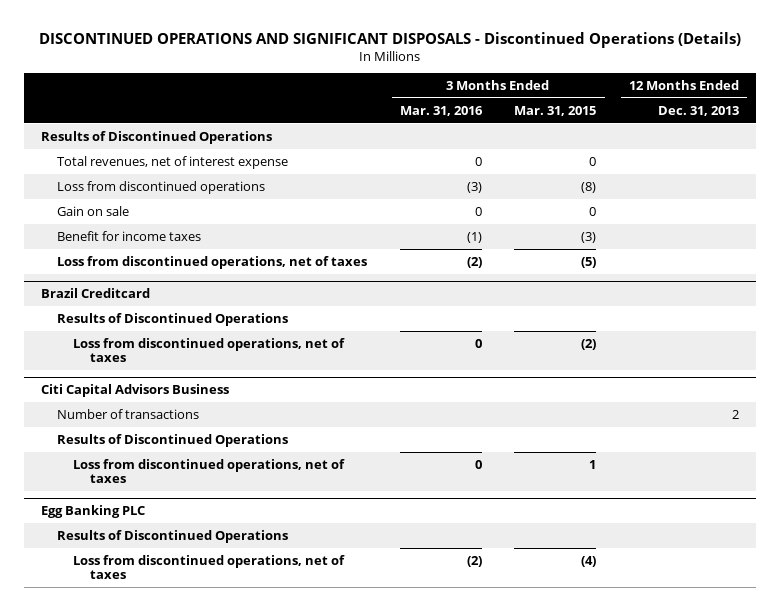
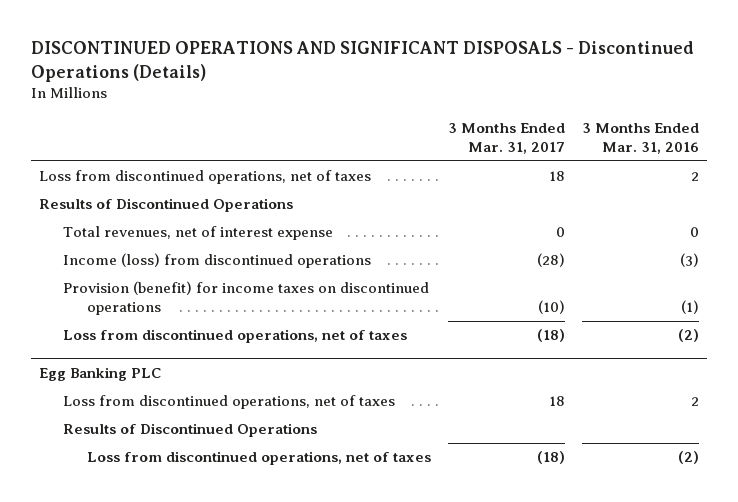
- | 3 Months Ended Mar. 31, 2016 | 3 Months Ended Mar. 31, 2015 | 12 Months Ended Dec. 31, 2013
+ | 3 Months Ended Mar. 31, 2017 | 3 Months Ended Mar. 31, 2016
+ Loss from discontinued operations, net of taxes | 18 | 2
- Loss from discontinued operations | (3) | (8) |
- Gain on sale | 0 | 0 |
- Benefit for income taxes | (1) | (3) |
+ Income (loss) from discontinued operations | (28) | (3)
+ Provision (benefit) for income taxes on discontinued operations | (10) | (1)
- Brazil Creditcard
- Results of Discontinued Operations
- Loss from discontinued operations, net of taxes | 0 | (2) |
- Citi Capital Advisors Business
- Number of transactions | | | 2
- Results of Discontinued Operations
- Loss from discontinued operations, net of taxes | 0 | 1 |
@ Egg Banking PLC
+ Loss from discontinued operations, net of taxes | 18 | 2

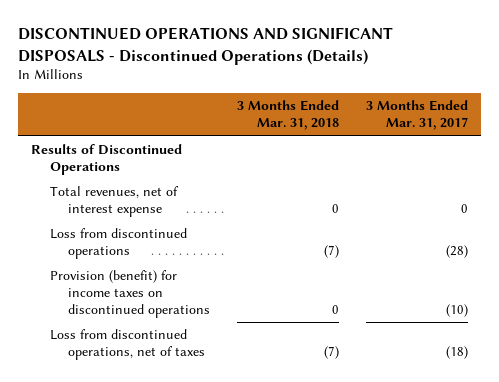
- | 3 Months Ended Mar. 31, 2017 | 3 Months Ended Mar. 31, 2016
+ | 3 Months Ended Mar. 31, 2018 | 3 Months Ended Mar. 31, 2017
- Loss from discontinued operations, net of taxes | 18 | 2
- Income (loss) from discontinued operations | (28) | (3)
+ Loss from discontinued operations | (7) | (28)
- Egg Banking PLC
- Loss from discontinued operations, net of taxes | 18 | 2
- Results of Discontinued Operations
- Loss from discontinued operations, net of taxes | (18) | (2)

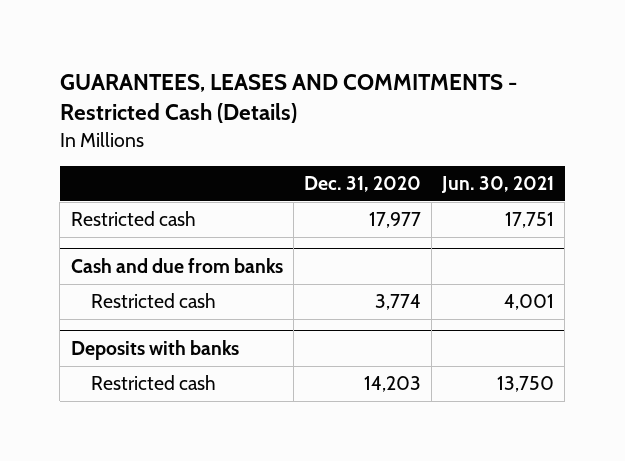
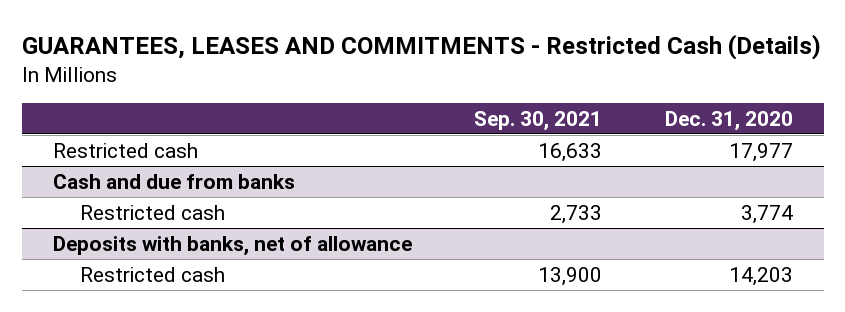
- | Dec. 31, 2020 | Jun. 30, 2021
+ | Sep. 30, 2021 | Dec. 31, 2020
- Deposits with banks
+ Deposits with banks, net of allowance

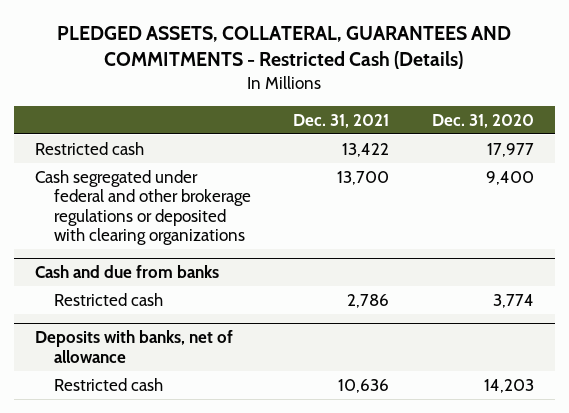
- GUARANTEES, LEASES AND COMMITMENTS - Restricted Cash (Details)
+ PLEDGED ASSETS, COLLATERAL, GUARANTEES AND COMMITMENTS - Restricted Cash (Details)
- | Sep. 30, 2021 | Dec. 31, 2020
+ | Dec. 31, 2021 | Dec. 31, 2020
+ Cash segregated under federal and other brokerage regulations or deposited with clearing organizations | 13,700 | 9,400

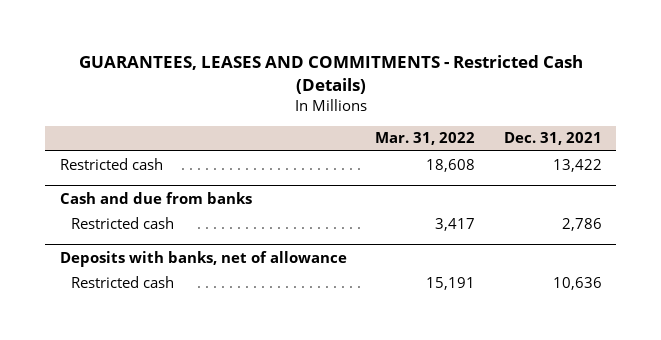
- PLEDGED ASSETS, COLLATERAL, GUARANTEES AND COMMITMENTS - Restricted Cash (Details)
+ GUARANTEES, LEASES AND COMMITMENTS - Restricted Cash (Details)
- | Dec. 31, 2021 | Dec. 31, 2020
+ | Mar. 31, 2022 | Dec. 31, 2021
- Cash segregated under federal and other brokerage regulations or deposited with clearing organizations | 13,700 | 9,400

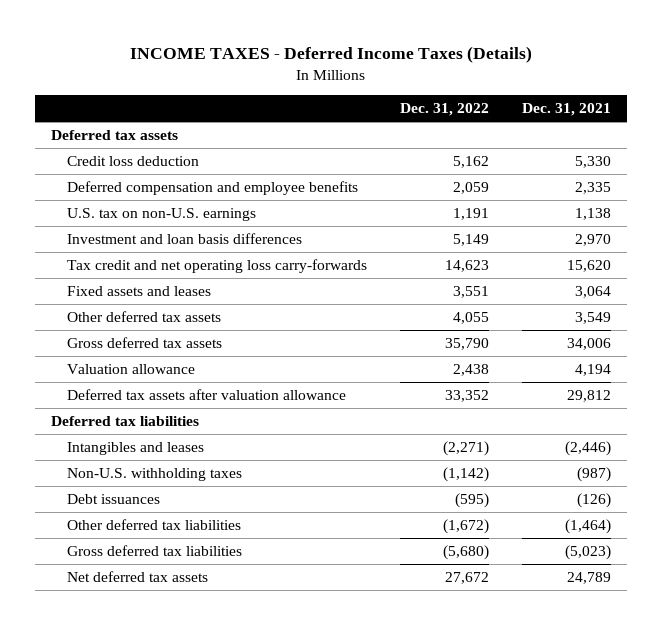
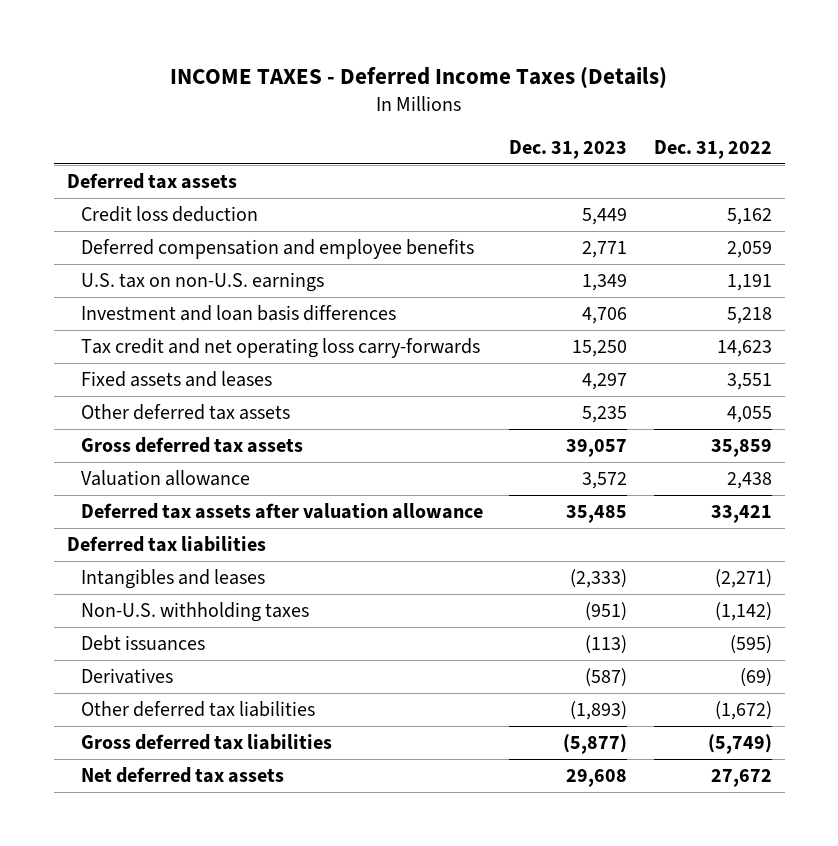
- | Dec. 31, 2022 | Dec. 31, 2021
+ | Dec. 31, 2023 | Dec. 31, 2022
- Investment and loan basis differences | 5,149 | 2,970
+ Investment and loan basis differences | 4,706 | 5,218
- Gross deferred tax assets | 35,790 | 34,006
+ Gross deferred tax assets | 39,057 | 35,859
- Deferred tax assets after valuation allowance | 33,352 | 29,812
+ Deferred tax assets after valuation allowance | 35,485 | 33,421
+ Derivatives | (587) | (69)
- Gross deferred tax liabilities | (5,680) | (5,023)
+ Gross deferred tax liabilities | (5,877) | (5,749)

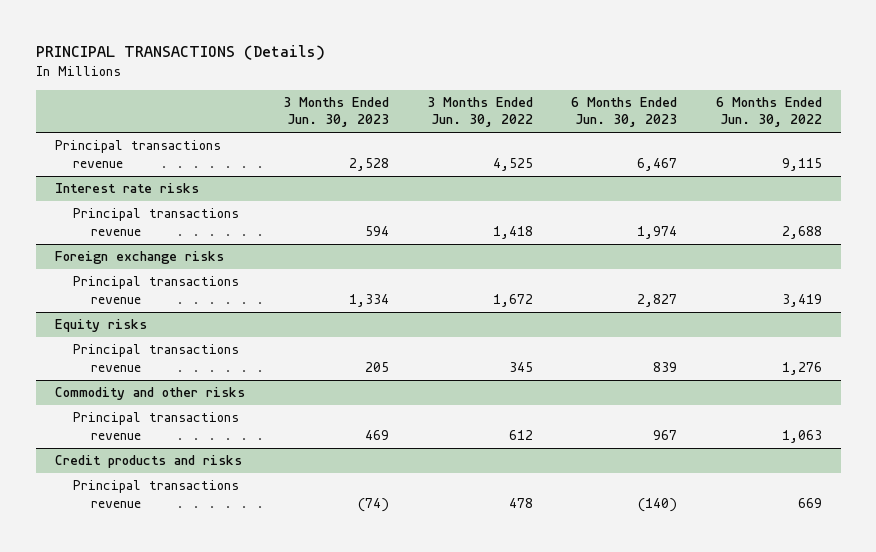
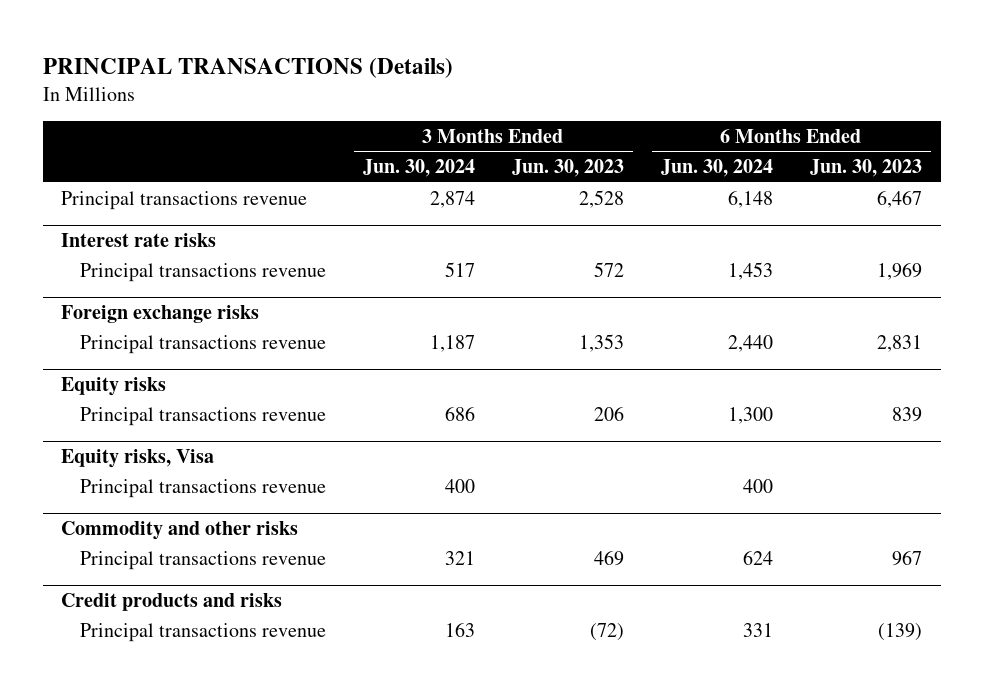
- | 3 Months Ended Jun. 30, 2023 | 3 Months Ended Jun. 30, 2022 | 6 Months Ended Jun. 30, 2023 | 6 Months Ended Jun. 30, 2022
+ | 3 Months Ended Jun. 30, 2024 | 3 Months Ended Jun. 30, 2023 | 6 Months Ended Jun. 30, 2024 | 6 Months Ended Jun. 30, 2023
@ Interest rate risks
- Principal transactions revenue | 594 | 1,418 | 1,974 | 2,688
+ Principal transactions revenue | 517 | 572 | 1,453 | 1,969
@ Foreign exchange risks
- Principal transactions revenue | 1,334 | 1,672 | 2,827 | 3,419
+ Principal transactions revenue | 1,187 | 1,353 | 2,440 | 2,831
@ Equity risks
- Principal transactions revenue | 205 | 345 | 839 | 1,276
+ Principal transactions revenue | 686 | 206 | 1,300 | 839
+ Equity risks, Visa
+ Principal transactions revenue | 400 | | 400 |
@ Credit products and risks
- Principal transactions revenue | (74) | 478 | (140) | 669
+ Principal transactions revenue | 163 | (72) | 331 | (139)

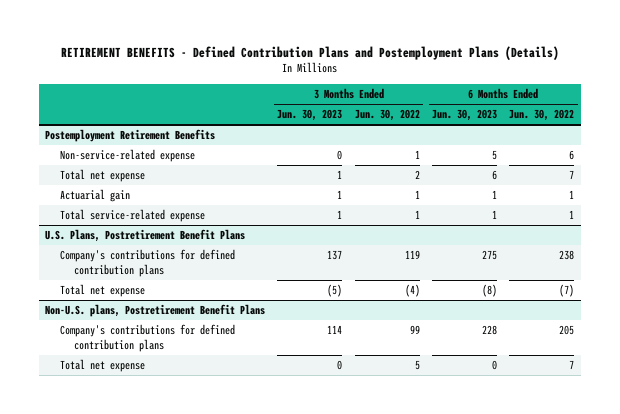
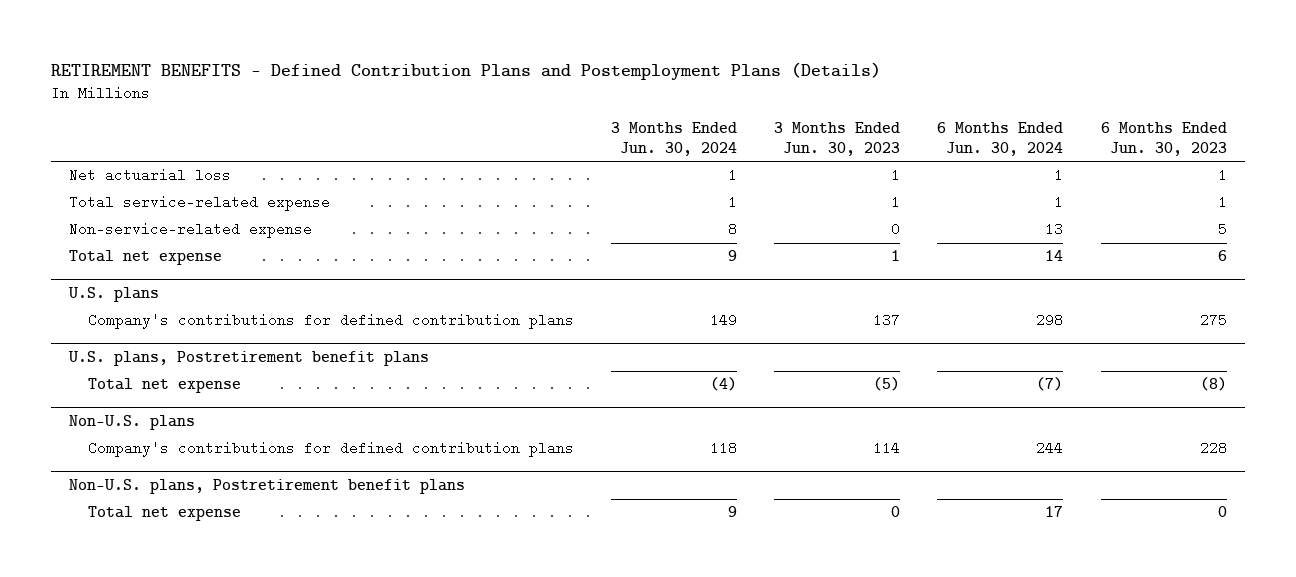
- | 3 Months Ended Jun. 30, 2023 | 3 Months Ended Jun. 30, 2022 | 6 Months Ended Jun. 30, 2023 | 6 Months Ended Jun. 30, 2022
+ | 3 Months Ended Jun. 30, 2024 | 3 Months Ended Jun. 30, 2023 | 6 Months Ended Jun. 30, 2024 | 6 Months Ended Jun. 30, 2023
- Postemployment Retirement Benefits
+ Net actuarial loss | 1 | 1 | 1 | 1
+ Total service-related expense | 1 | 1 | 1 | 1
- Actuarial gain | 1 | 1 | 1 | 1
- Total service-related expense | 1 | 1 | 1 | 1
- U.S. Plans, Postretirement Benefit Plans
+ U.S. plans
+ U.S. plans, Postretirement benefit plans
- Non-U.S. plans, Postretirement Benefit Plans
+ Non-U.S. plans
+ Non-U.S. plans, Postretirement benefit plans

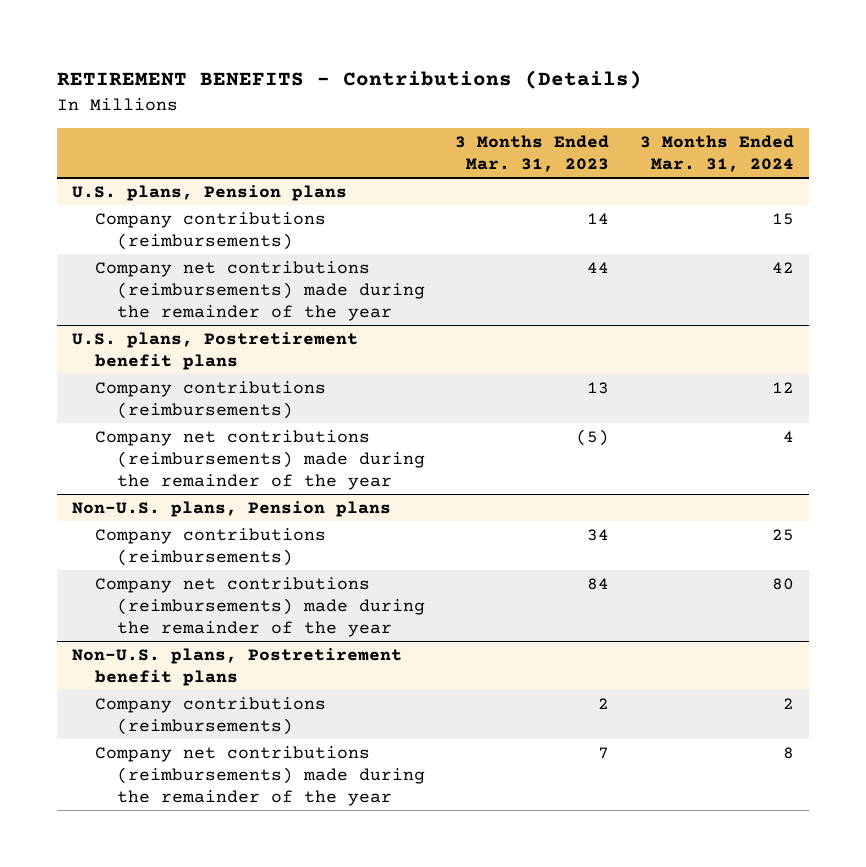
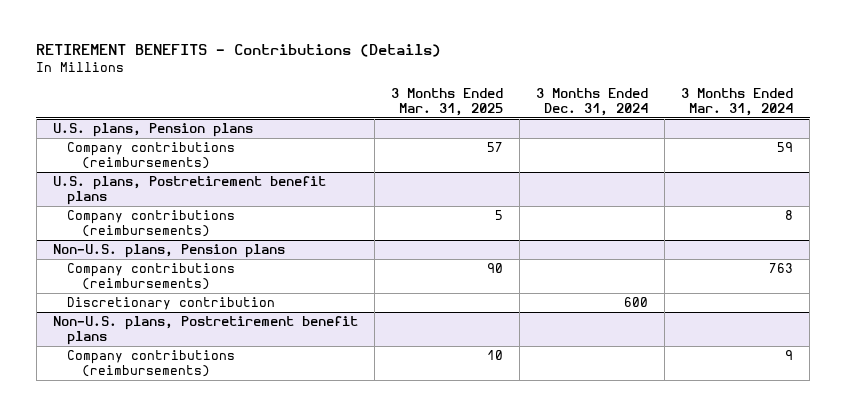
- | 3 Months Ended Mar. 31, 2023 | 3 Months Ended Mar. 31, 2024
+ | 3 Months Ended Mar. 31, 2025 | 3 Months Ended Dec. 31, 2024 | 3 Months Ended Mar. 31, 2024
@ U.S. plans, Pension plans
- Company contributions (reimbursements) | 14 | 15
- Company net contributions (reimbursements) made during the remainder of the year | 44 | 42
+ Company contributions (reimbursements) | 57 | | 59
@ U.S. plans, Postretirement benefit plans
- Company contributions (reimbursements) | 13 | 12
- Company net contributions (reimbursements) made during the remainder of the year | (5) | 4
+ Company contributions (reimbursements) | 5 | | 8
@ Non-U.S. plans, Pension plans
- Company contributions (reimbursements) | 34 | 25
- Company net contributions (reimbursements) made during the remainder of the year | 84 | 80
+ Company contributions (reimbursements) | 90 | | 763
+ Discretionary contribution | | 600 |
@ Non-U.S. plans, Postretirement benefit plans
- Company contributions (reimbursements) | 2 | 2
- Company net contributions (reimbursements) made during the remainder of the year | 7 | 8
+ Company contributions (reimbursements) | 10 | | 9

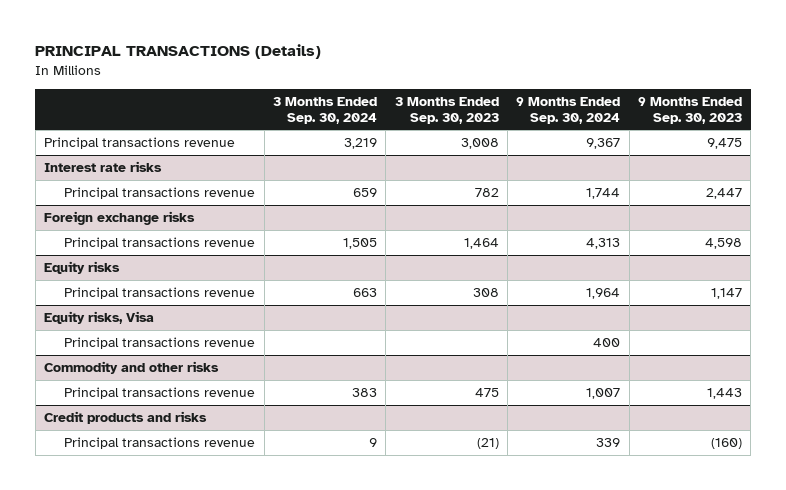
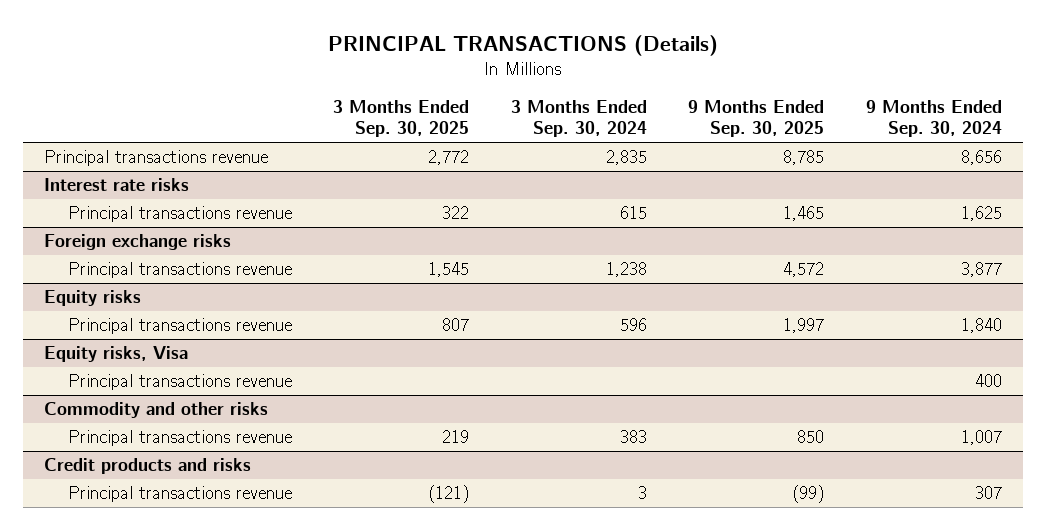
- | 3 Months Ended Sep. 30, 2024 | 3 Months Ended Sep. 30, 2023 | 9 Months Ended Sep. 30, 2024 | 9 Months Ended Sep. 30, 2023
+ | 3 Months Ended Sep. 30, 2025 | 3 Months Ended Sep. 30, 2024 | 9 Months Ended Sep. 30, 2025 | 9 Months Ended Sep. 30, 2024
- Principal transactions revenue | 3,219 | 3,008 | 9,367 | 9,475
+ Principal transactions revenue | 2,772 | 2,835 | 8,785 | 8,656
@ Interest rate risks
- Principal transactions revenue | 659 | 782 | 1,744 | 2,447
+ Principal transactions revenue | 322 | 615 | 1,465 | 1,625
@ Foreign exchange risks
- Principal transactions revenue | 1,505 | 1,464 | 4,313 | 4,598
+ Principal transactions revenue | 1,545 | 1,238 | 4,572 | 3,877
@ Equity risks
- Principal transactions revenue | 663 | 308 | 1,964 | 1,147
+ Principal transactions revenue | 807 | 596 | 1,997 | 1,840
@ Credit products and risks
- Principal transactions revenue | 9 | (21) | 339 | (160)
+ Principal transactions revenue | (121) | 3 | (99) | 307

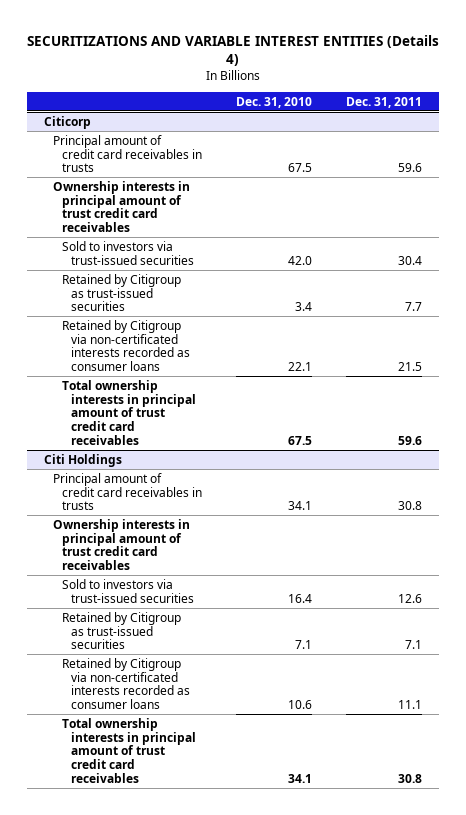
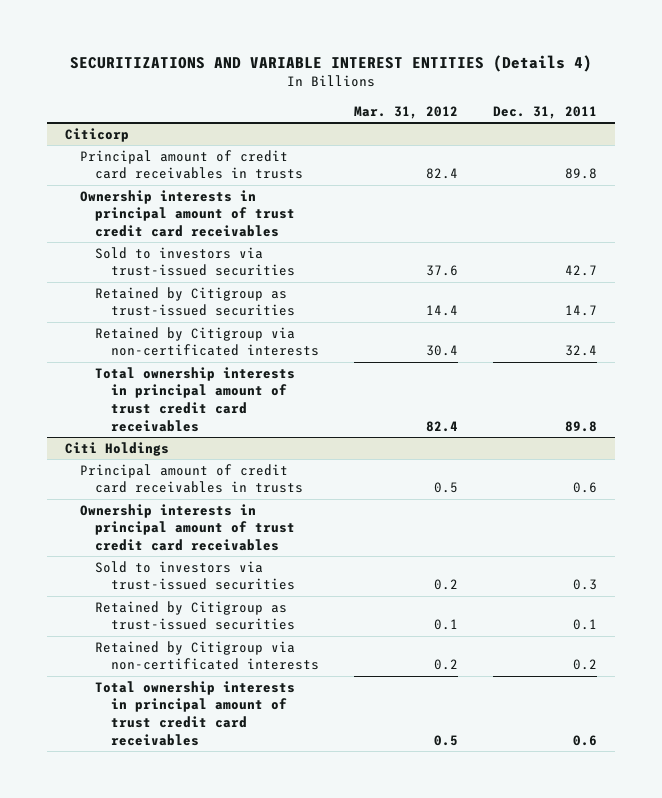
- | Dec. 31, 2010 | Dec. 31, 2011
+ | Mar. 31, 2012 | Dec. 31, 2011
@ Citicorp
- Principal amount of credit card receivables in trusts | 67.5 | 59.6
+ Principal amount of credit card receivables in trusts | 82.4 | 89.8
- Sold to investors via trust-issued securities | 42.0 | 30.4
- Retained by Citigroup as trust-issued securities | 3.4 | 7.7
- Retained by Citigroup via non-certificated interests recorded as consumer loans | 22.1 | 21.5
- Total ownership interests in principal amount of trust credit card receivables | 67.5 | 59.6
+ Sold to investors via trust-issued securities | 37.6 | 42.7
+ Retained by Citigroup as trust-issued securities | 14.4 | 14.7
+ Retained by Citigroup via non-certificated interests | 30.4 | 32.4
+ Total ownership interests in principal amount of trust credit card receivables | 82.4 | 89.8
@ Citi Holdings
- Principal amount of credit card receivables in trusts | 34.1 | 30.8
+ Principal amount of credit card receivables in trusts | 0.5 | 0.6
- Sold to investors via trust-issued securities | 16.4 | 12.6
- Retained by Citigroup as trust-issued securities | 7.1 | 7.1
- Retained by Citigroup via non-certificated interests recorded as consumer loans | 10.6 | 11.1
- Total ownership interests in principal amount of trust credit card receivables | 34.1 | 30.8
+ Sold to investors via trust-issued securities | 0.2 | 0.3
+ Retained by Citigroup as trust-issued securities | 0.1 | 0.1
+ Retained by Citigroup via non-certificated interests | 0.2 | 0.2
+ Total ownership interests in principal amount of trust credit card receivables | 0.5 | 0.6

